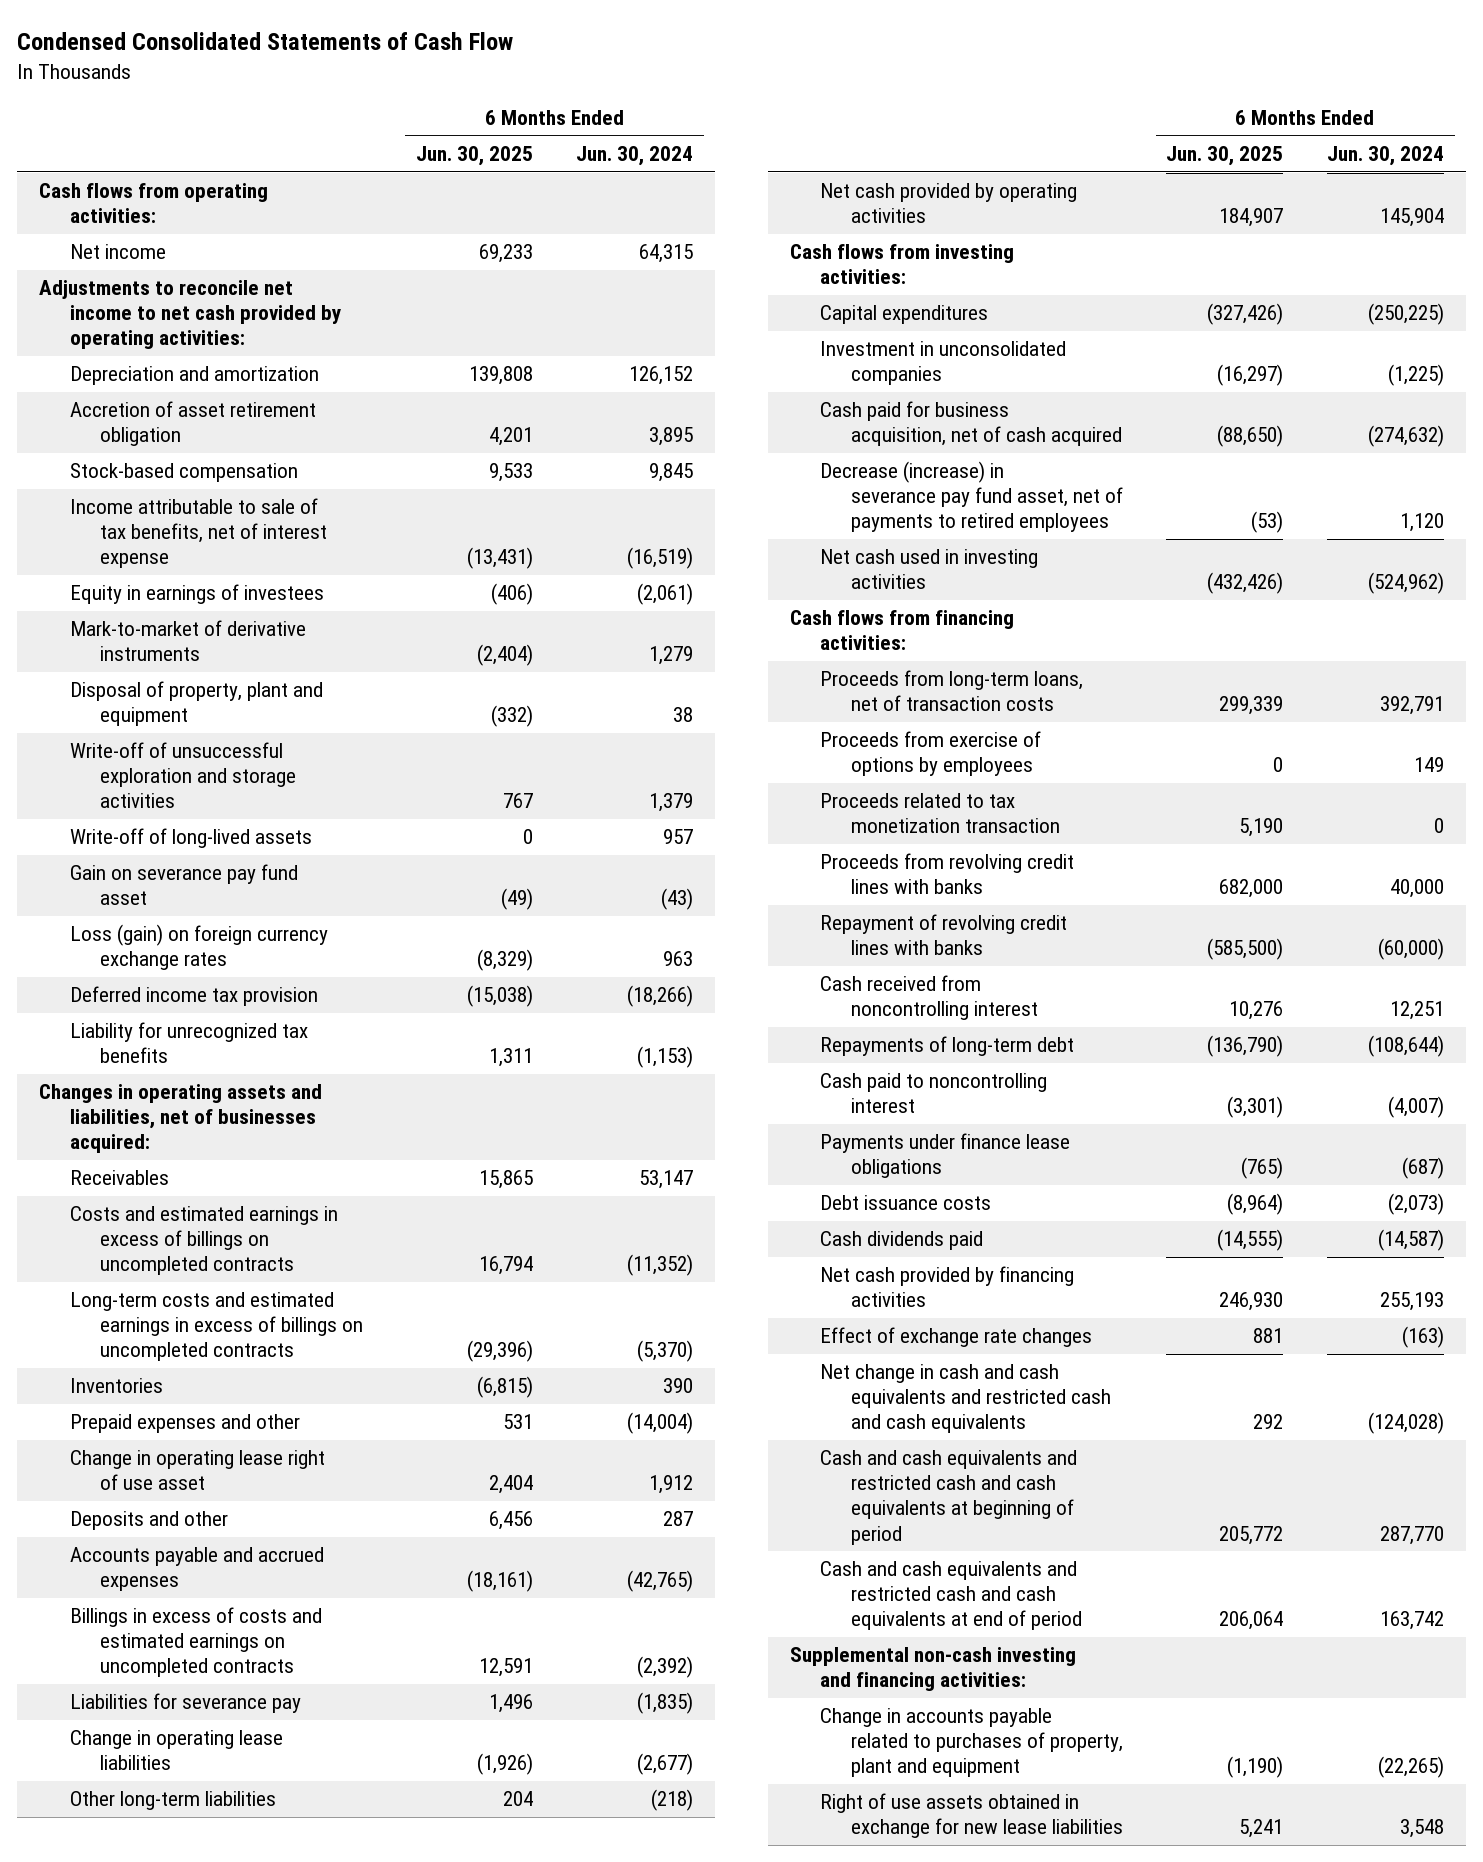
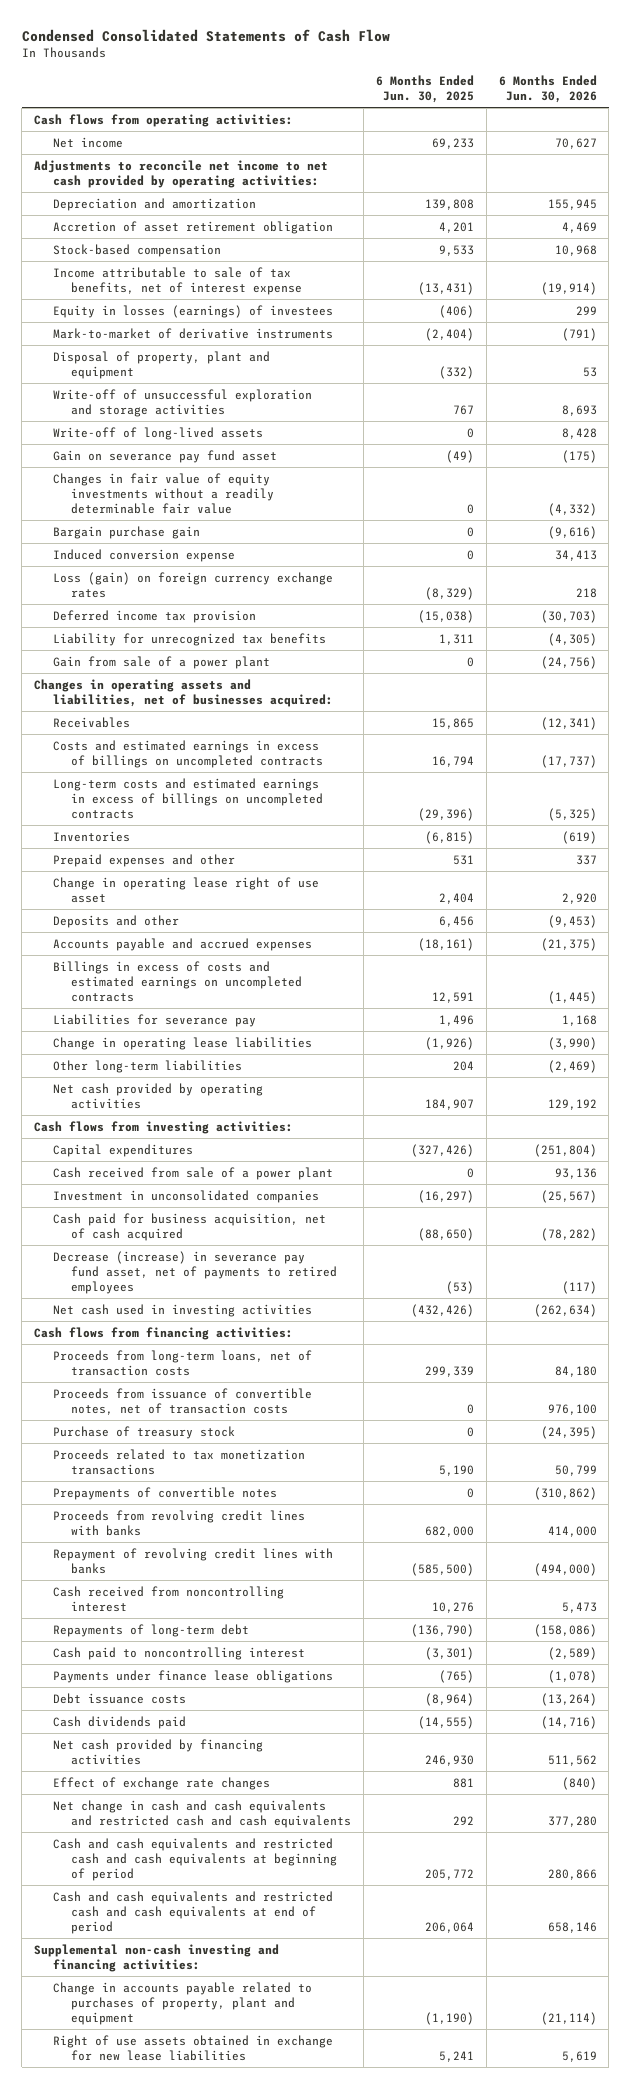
- | 6 Months Ended Jun. 30, 2025 | 6 Months Ended Jun. 30, 2024
+ | 6 Months Ended Jun. 30, 2025 | 6 Months Ended Jun. 30, 2026
- Equity in earnings of investees | (406) | (2,061)
+ Equity in losses (earnings) of investees | (406) | 299
+ Changes in fair value of equity investments without a readily determinable fair value | 0 | (4,332)
+ Bargain purchase gain | 0 | (9,616)
+ Induced conversion expense | 0 | 34,413
+ Gain from sale of a power plant | 0 | (24,756)
+ Cash received from sale of a power plant | 0 | 93,136
- Proceeds from exercise of options by employees | 0 | 149
- Proceeds related to tax monetization transaction | 5,190 | 0
+ Proceeds from issuance of convertible notes, net of transaction costs | 0 | 976,100
+ Purchase of treasury stock | 0 | (24,395)
+ Proceeds related to tax monetization transactions | 5,190 | 50,799
+ Prepayments of convertible notes | 0 | (310,862)

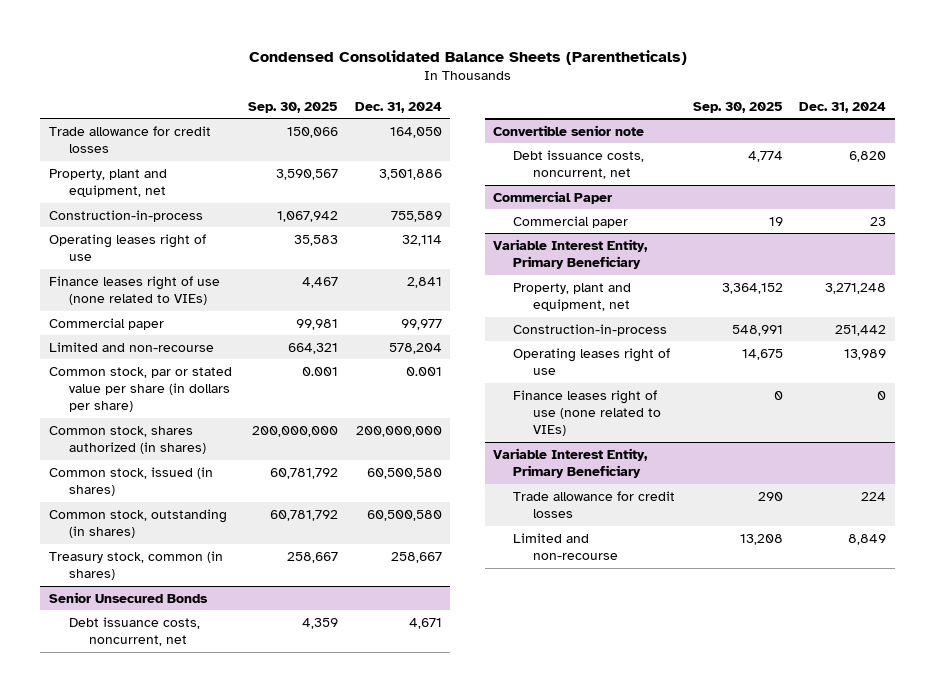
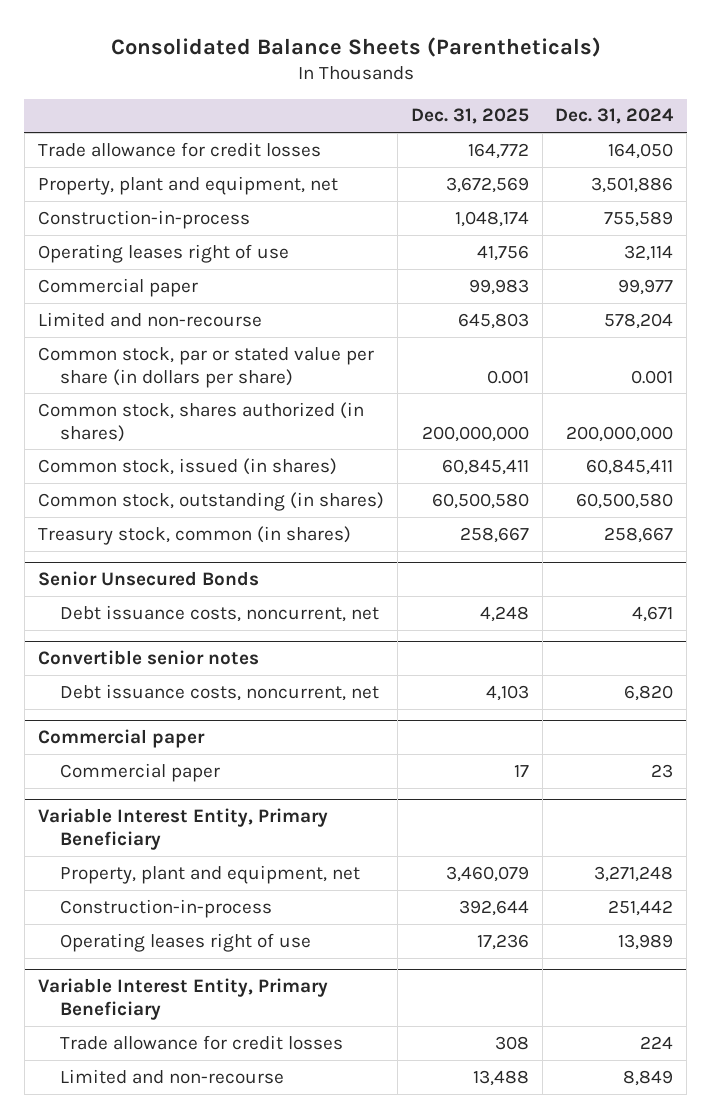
- Condensed Consolidated Balance Sheets (Parentheticals)
+ Consolidated Balance Sheets (Parentheticals)
- | Sep. 30, 2025 | Dec. 31, 2024
+ | Dec. 31, 2025 | Dec. 31, 2024
- Finance leases right of use (none related to VIEs) | 4,467 | 2,841
- Common stock, issued (in shares) | 60,781,792 | 60,500,580
+ Common stock, issued (in shares) | 60,845,411 | 60,845,411
- Convertible senior note
+ Convertible senior notes
- Commercial Paper
+ Commercial paper
@ Variable Interest Entity, Primary Beneficiary
- Finance leases right of use (none related to VIEs) | 0 | 0

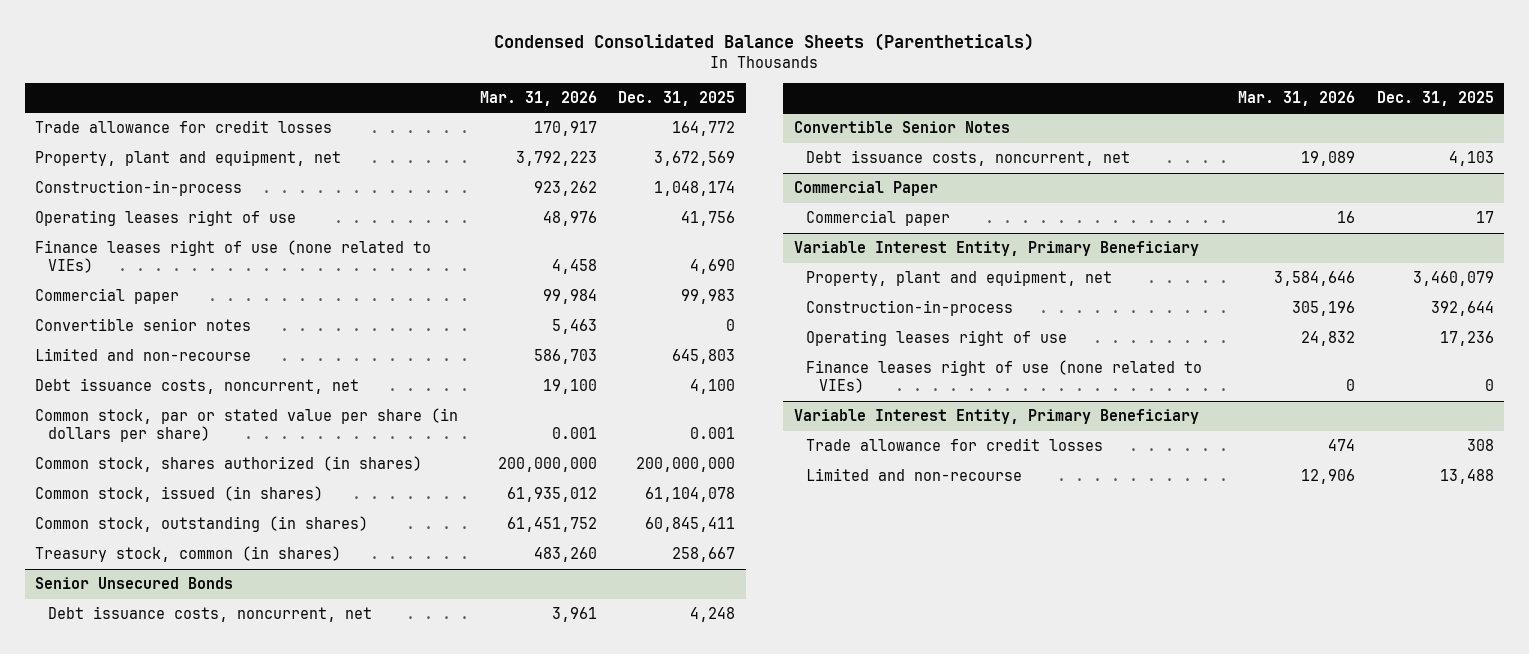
- Consolidated Balance Sheets (Parentheticals)
+ Condensed Consolidated Balance Sheets (Parentheticals)
- | Dec. 31, 2025 | Dec. 31, 2024
+ | Mar. 31, 2026 | Dec. 31, 2025
+ Finance leases right of use (none related to VIEs) | 4,458 | 4,690
+ Convertible senior notes | 5,463 | 0
+ Debt issuance costs, noncurrent, net | 19,100 | 4,100
- Common stock, issued (in shares) | 60,845,411 | 60,845,411
- Common stock, outstanding (in shares) | 60,500,580 | 60,500,580
+ Common stock, issued (in shares) | 61,935,012 | 61,104,078
+ Common stock, outstanding (in shares) | 61,451,752 | 60,845,411
- Convertible senior notes
+ Convertible Senior Notes
- Commercial paper
+ Commercial Paper
@ Variable Interest Entity, Primary Beneficiary
+ Finance leases right of use (none related to VIEs) | 0 | 0

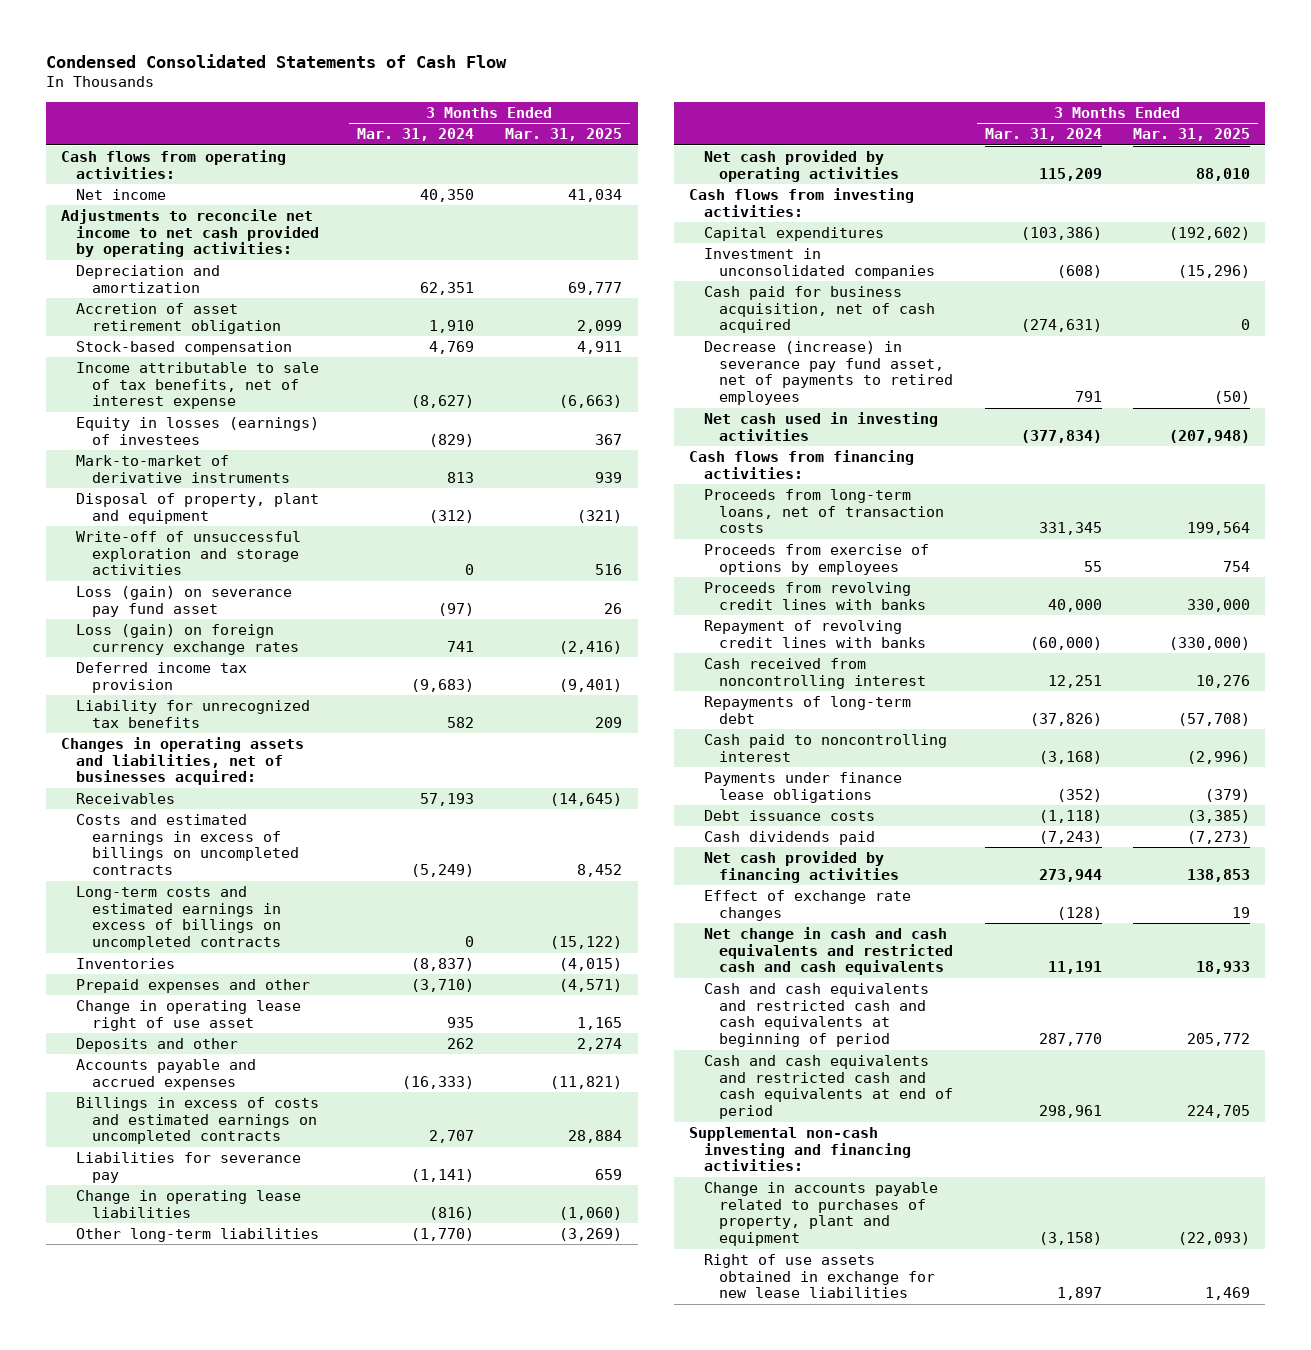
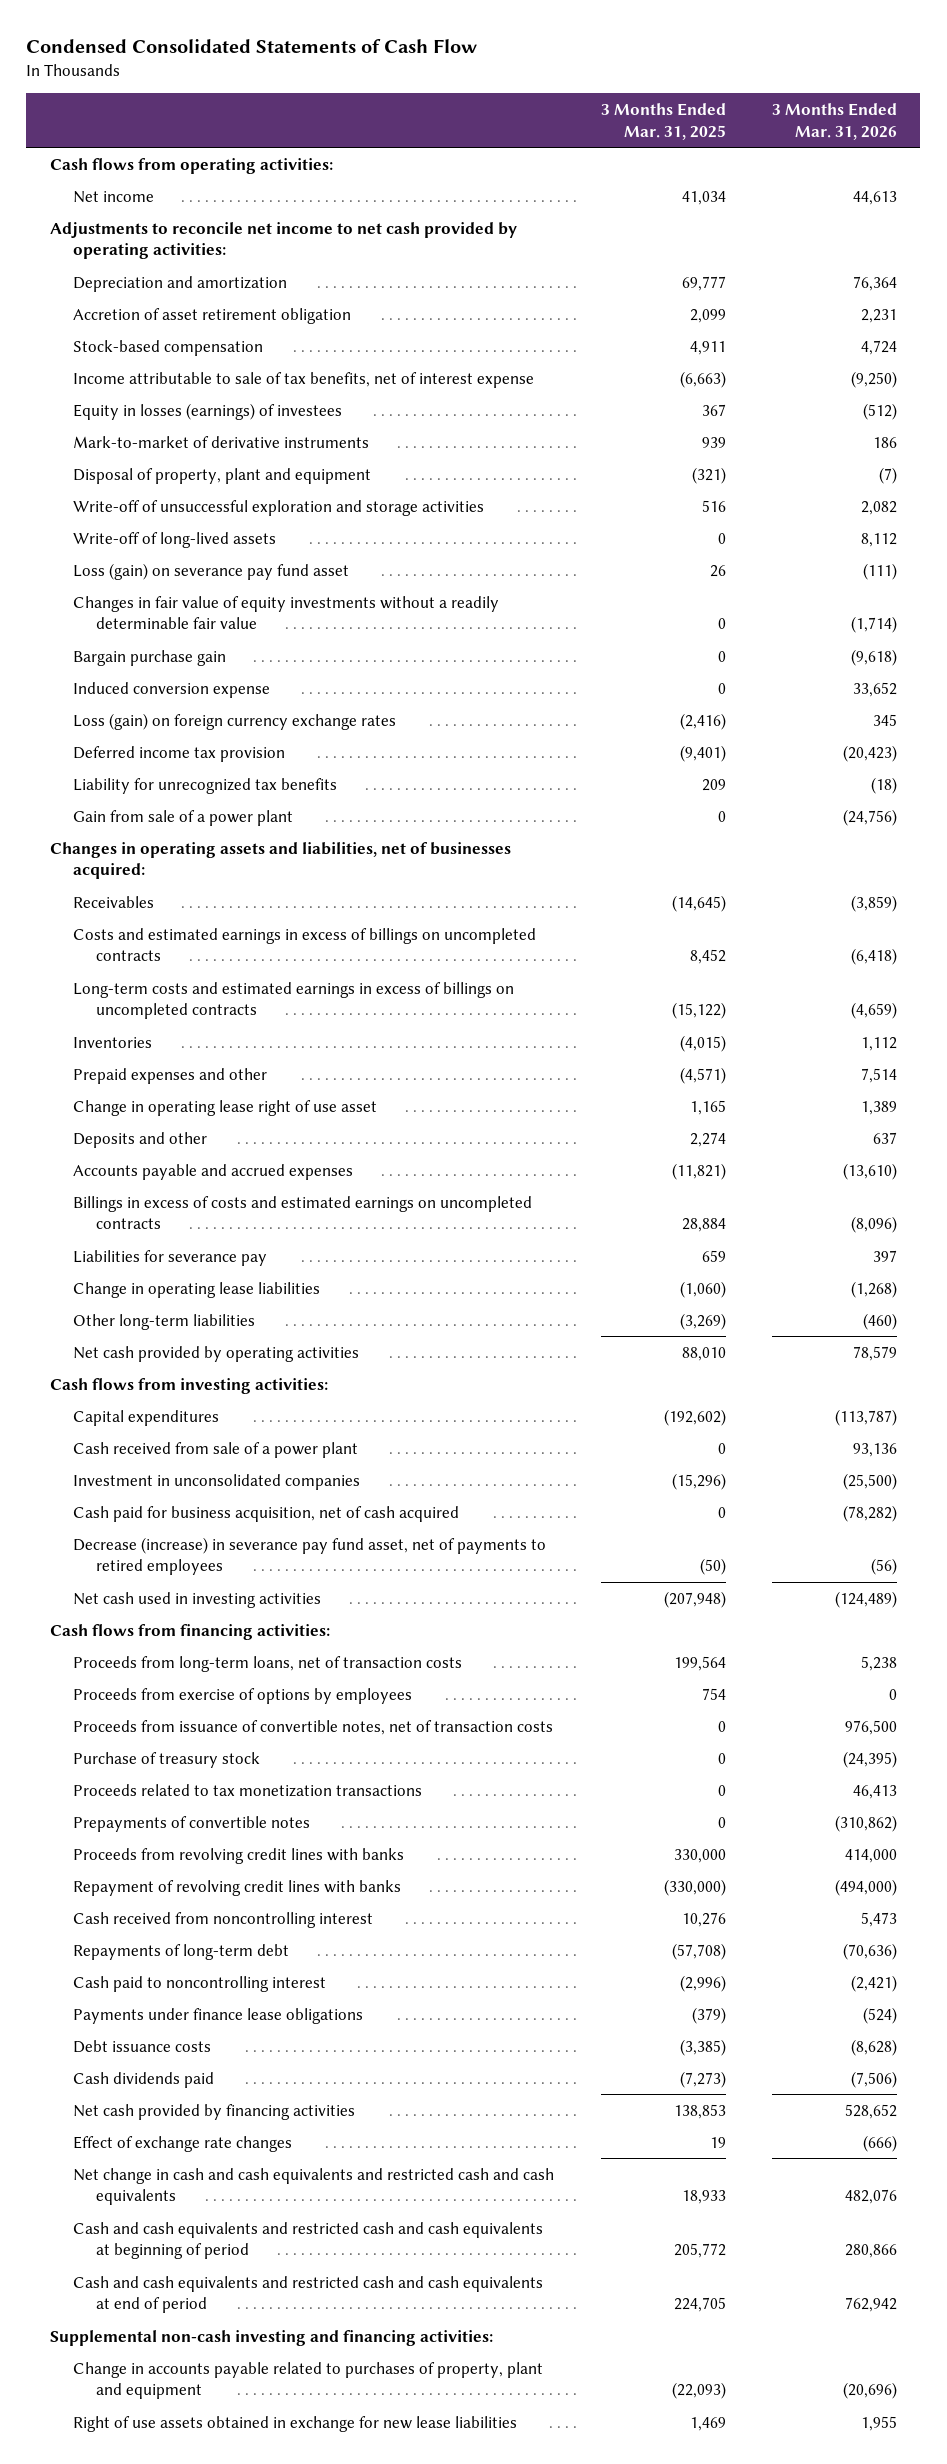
- | 3 Months Ended Mar. 31, 2024 | 3 Months Ended Mar. 31, 2025
+ | 3 Months Ended Mar. 31, 2025 | 3 Months Ended Mar. 31, 2026
+ Write-off of long-lived assets | 0 | 8,112
+ Changes in fair value of equity investments without a readily determinable fair value | 0 | (1,714)
+ Bargain purchase gain | 0 | (9,618)
+ Induced conversion expense | 0 | 33,652
+ Gain from sale of a power plant | 0 | (24,756)
+ Cash received from sale of a power plant | 0 | 93,136
+ Proceeds from issuance of convertible notes, net of transaction costs | 0 | 976,500
+ Purchase of treasury stock | 0 | (24,395)
+ Proceeds related to tax monetization transactions | 0 | 46,413
+ Prepayments of convertible notes | 0 | (310,862)

